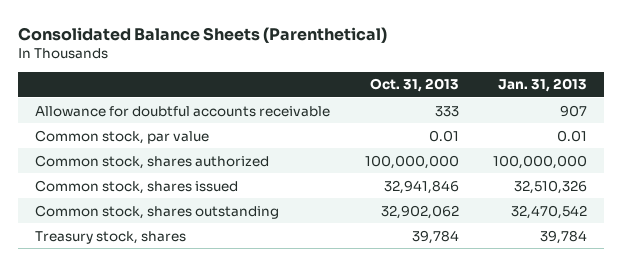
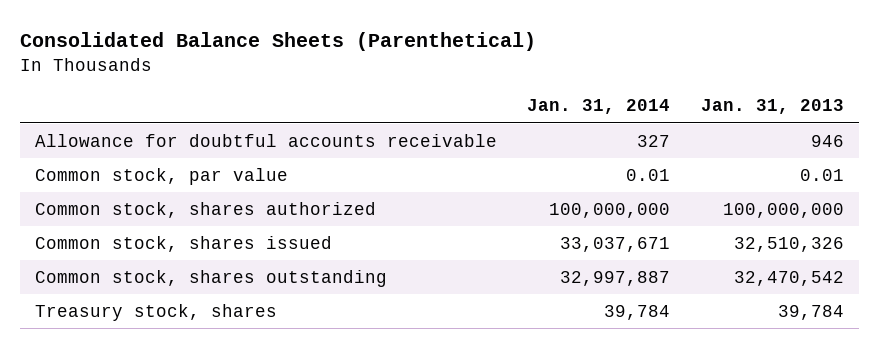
- | Oct. 31, 2013 | Jan. 31, 2013
+ | Jan. 31, 2014 | Jan. 31, 2013
- Allowance for doubtful accounts receivable | 333 | 907
+ Allowance for doubtful accounts receivable | 327 | 946

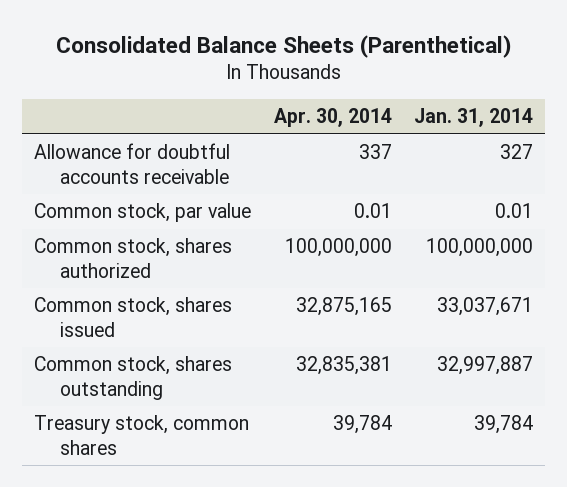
- | Jan. 31, 2014 | Jan. 31, 2013
+ | Apr. 30, 2014 | Jan. 31, 2014
- Treasury stock, shares | 39,784 | 39,784
+ Treasury stock, common shares | 39,784 | 39,784

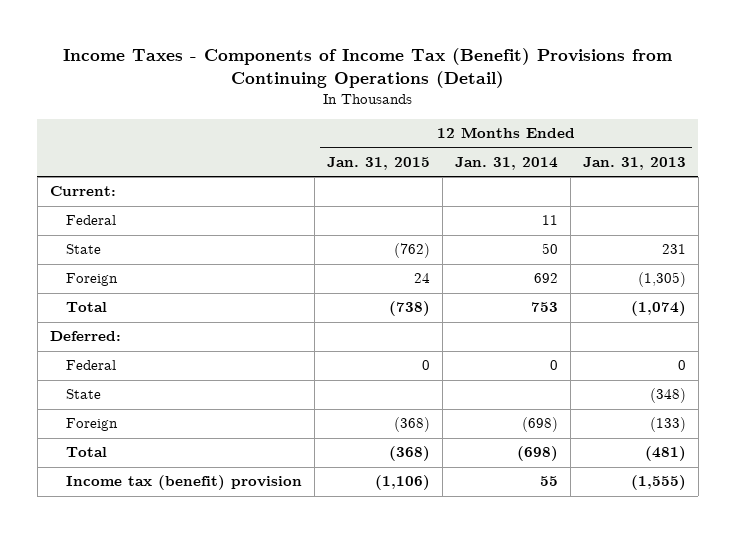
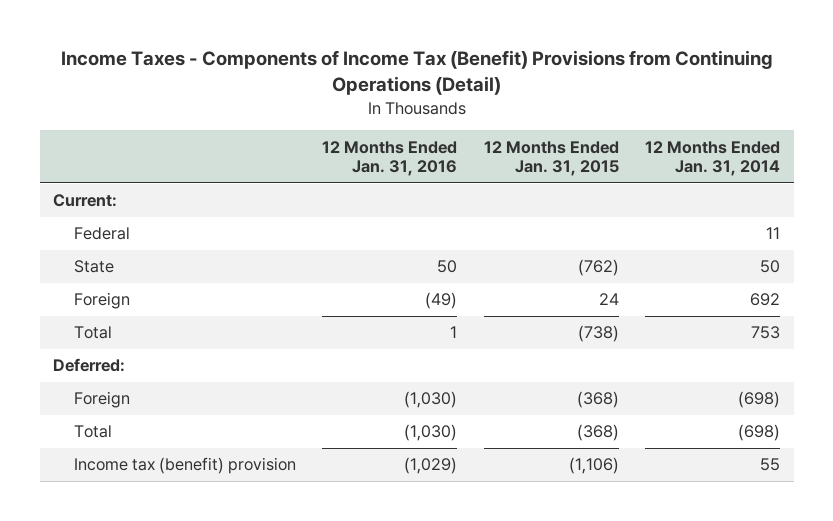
- | 12 Months Ended Jan. 31, 2015 | 12 Months Ended Jan. 31, 2014 | 12 Months Ended Jan. 31, 2013
+ | 12 Months Ended Jan. 31, 2016 | 12 Months Ended Jan. 31, 2015 | 12 Months Ended Jan. 31, 2014
- Federal | 0 | 0 | 0
- State | | | (348)

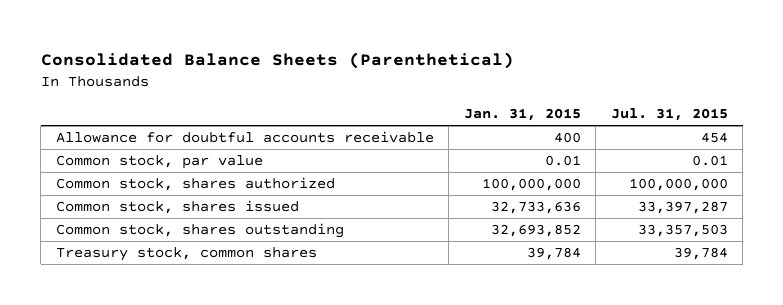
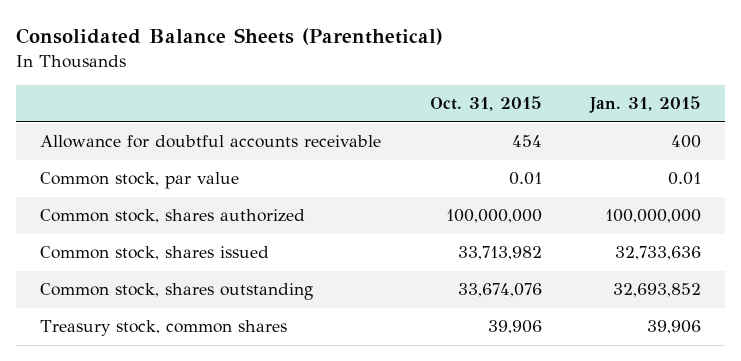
- | Jan. 31, 2015 | Jul. 31, 2015
+ | Oct. 31, 2015 | Jan. 31, 2015
- Treasury stock, common shares | 39,784 | 39,784
+ Treasury stock, common shares | 39,906 | 39,906

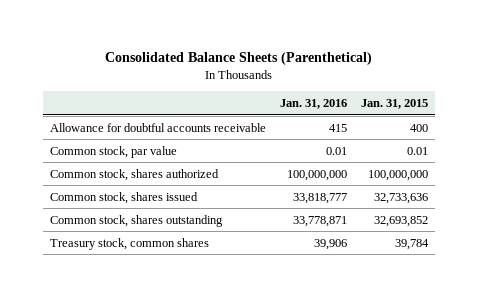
- | Oct. 31, 2015 | Jan. 31, 2015
+ | Jan. 31, 2016 | Jan. 31, 2015
- Treasury stock, common shares | 39,906 | 39,906
+ Treasury stock, common shares | 39,906 | 39,784

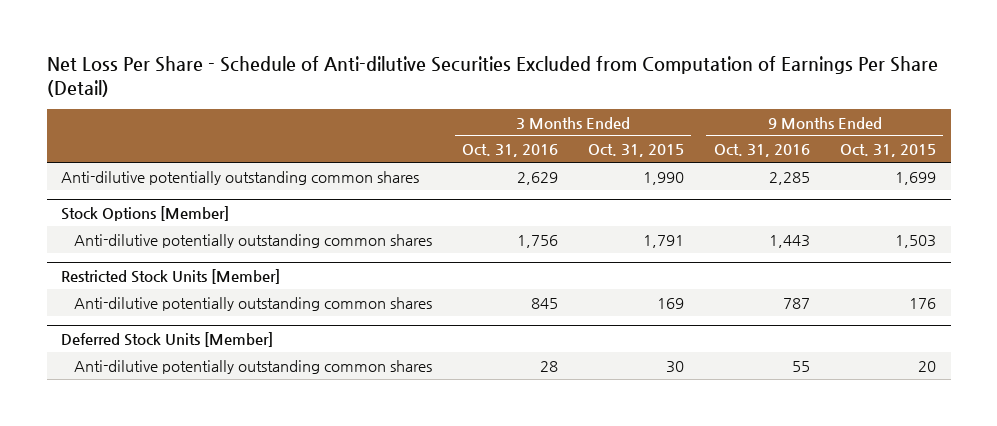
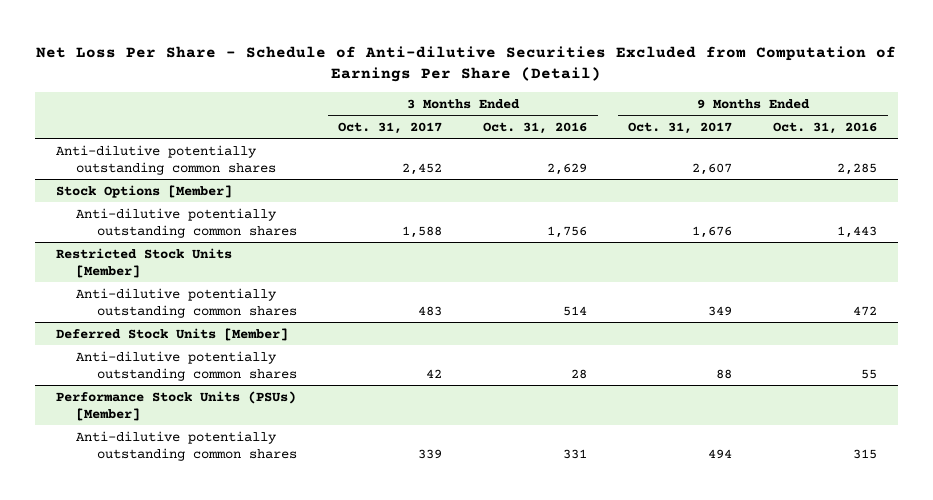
- | 3 Months Ended Oct. 31, 2016 | 3 Months Ended Oct. 31, 2015 | 9 Months Ended Oct. 31, 2016 | 9 Months Ended Oct. 31, 2015
+ | 3 Months Ended Oct. 31, 2017 | 3 Months Ended Oct. 31, 2016 | 9 Months Ended Oct. 31, 2017 | 9 Months Ended Oct. 31, 2016
@ Restricted Stock Units [Member]
- Anti-dilutive potentially outstanding common shares | 845 | 169 | 787 | 176
+ Anti-dilutive potentially outstanding common shares | 483 | 514 | 349 | 472
+ Performance Stock Units (PSUs) [Member]
+ Anti-dilutive potentially outstanding common shares | 339 | 331 | 494 | 315

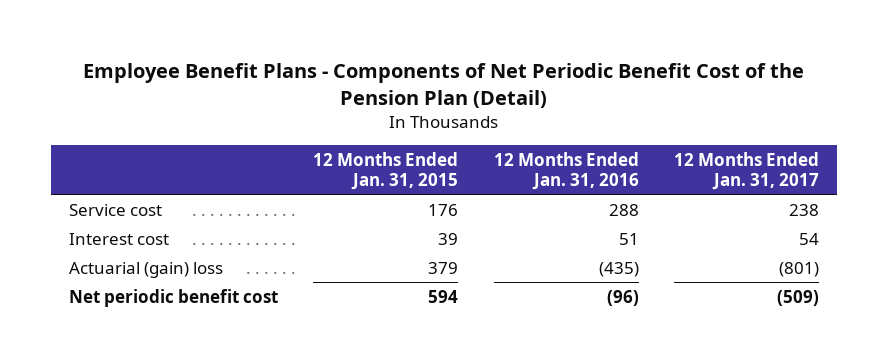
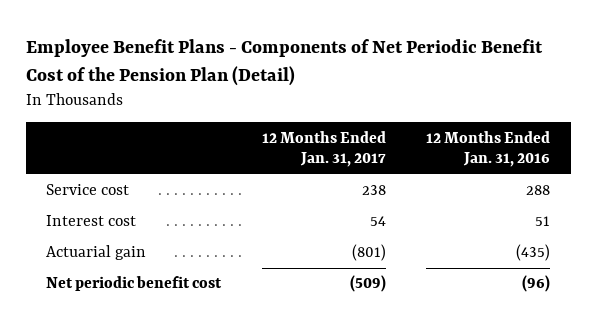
- | 12 Months Ended Jan. 31, 2015 | 12 Months Ended Jan. 31, 2016 | 12 Months Ended Jan. 31, 2017
+ | 12 Months Ended Jan. 31, 2017 | 12 Months Ended Jan. 31, 2016
- Actuarial (gain) loss | 379 | (435) | (801)
+ Actuarial gain | (801) | (435)

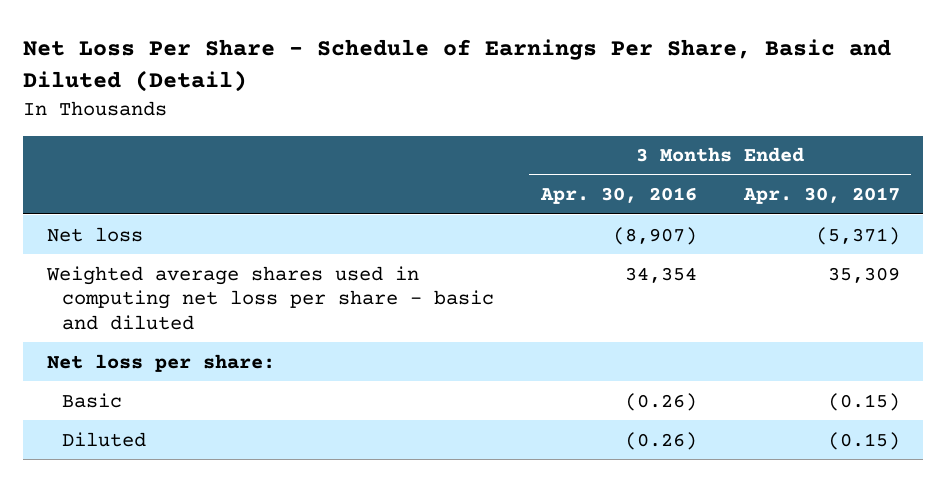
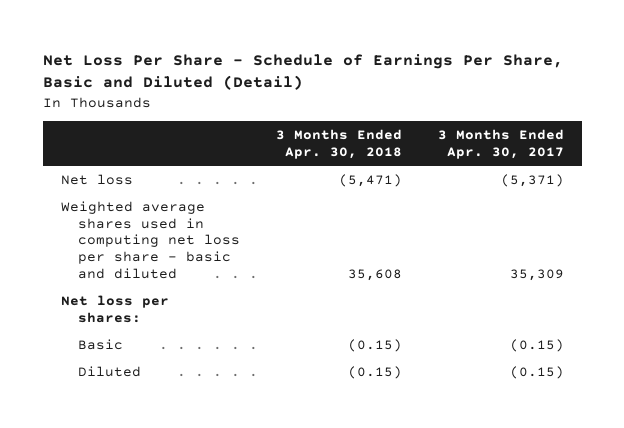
- | 3 Months Ended Apr. 30, 2016 | 3 Months Ended Apr. 30, 2017
+ | 3 Months Ended Apr. 30, 2018 | 3 Months Ended Apr. 30, 2017
- Net loss per share:
+ Net loss per shares:

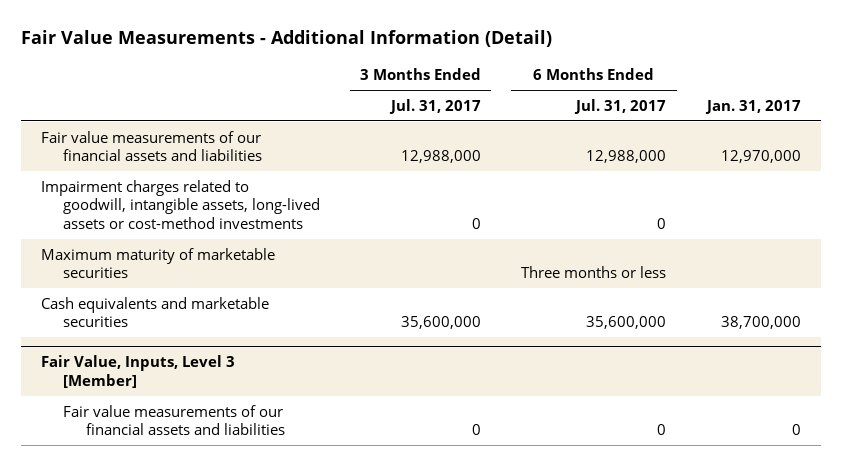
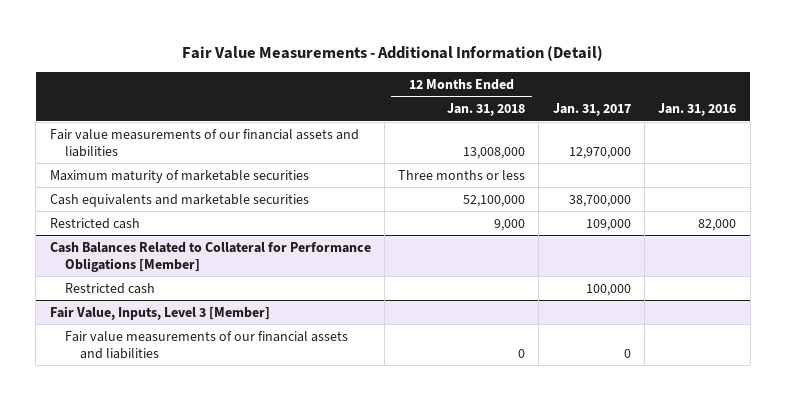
- | 3 Months Ended Jul. 31, 2017 | 6 Months Ended Jul. 31, 2017 | Jan. 31, 2017
+ | 12 Months Ended Jan. 31, 2018 | Jan. 31, 2017 | Jan. 31, 2016
- Impairment charges related to goodwill, intangible assets, long-lived assets or cost-method investments | 0 | 0 |
+ Restricted cash | 9,000 | 109,000 | 82,000
+ Cash Balances Related to Collateral for Performance Obligations [Member]
+ Restricted cash | | 100,000 |

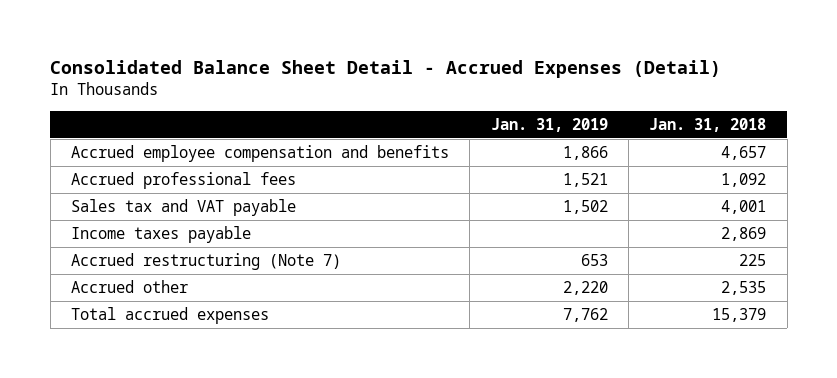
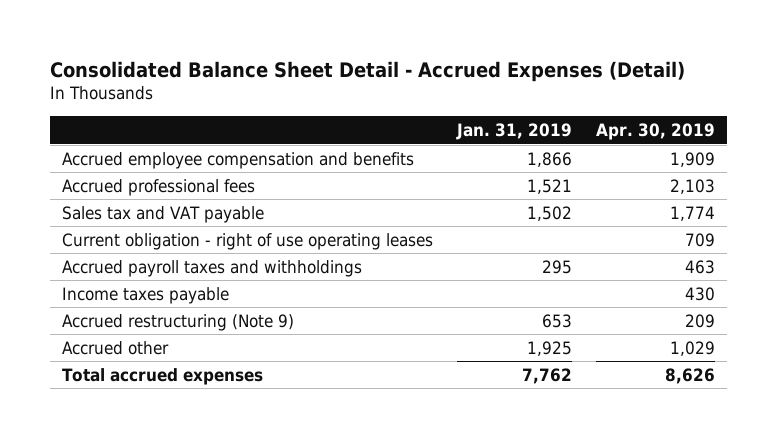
- | Jan. 31, 2019 | Jan. 31, 2018
+ | Jan. 31, 2019 | Apr. 30, 2019
+ Current obligation - right of use operating leases | | 709
+ Accrued payroll taxes and withholdings | 295 | 463
- Accrued restructuring (Note 7) | 653 | 225
- Accrued other | 2,220 | 2,535
+ Accrued restructuring (Note 9) | 653 | 209
+ Accrued other | 1,925 | 1,029

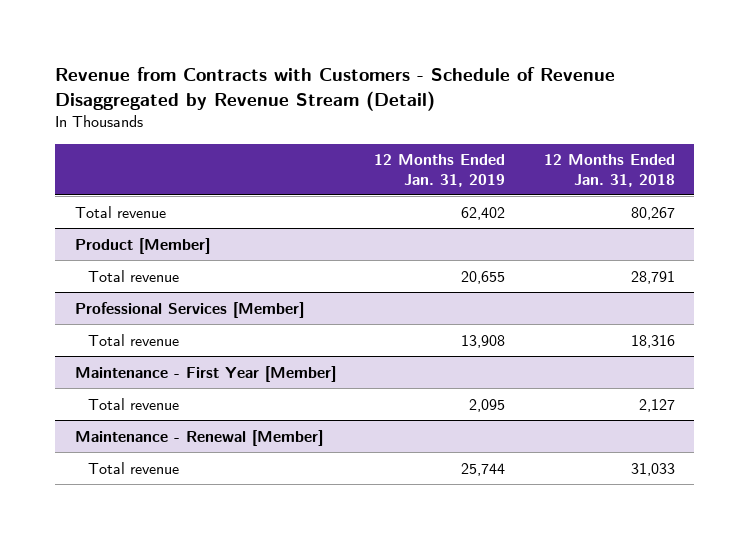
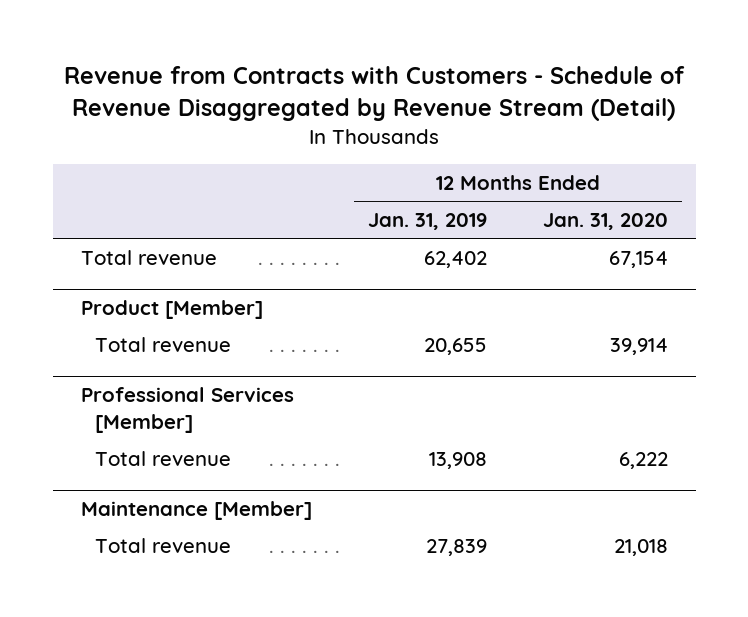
- | 12 Months Ended Jan. 31, 2019 | 12 Months Ended Jan. 31, 2018
+ | 12 Months Ended Jan. 31, 2019 | 12 Months Ended Jan. 31, 2020
- Maintenance - First Year [Member]
- Total revenue | 2,095 | 2,127
- Maintenance - Renewal [Member]
- Total revenue | 25,744 | 31,033
+ Maintenance [Member]
+ Total revenue | 27,839 | 21,018

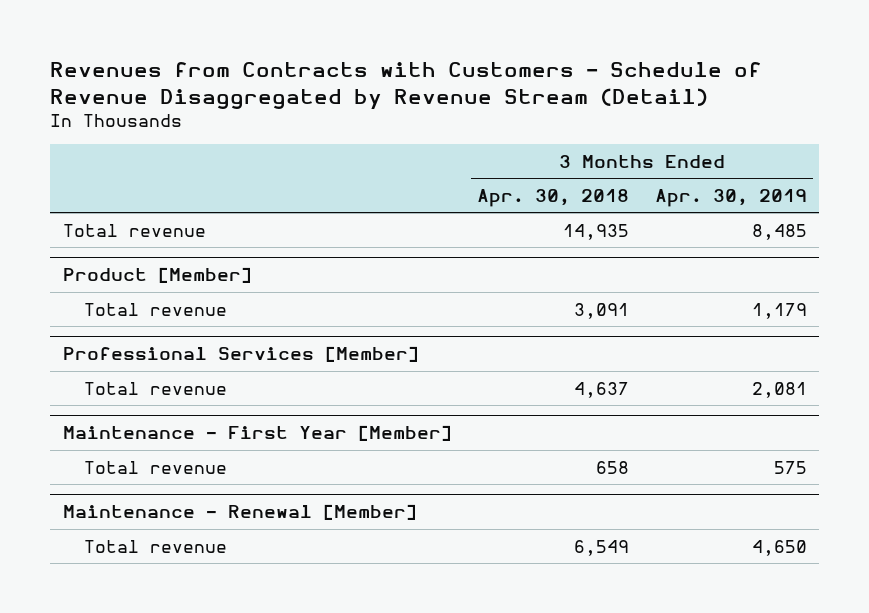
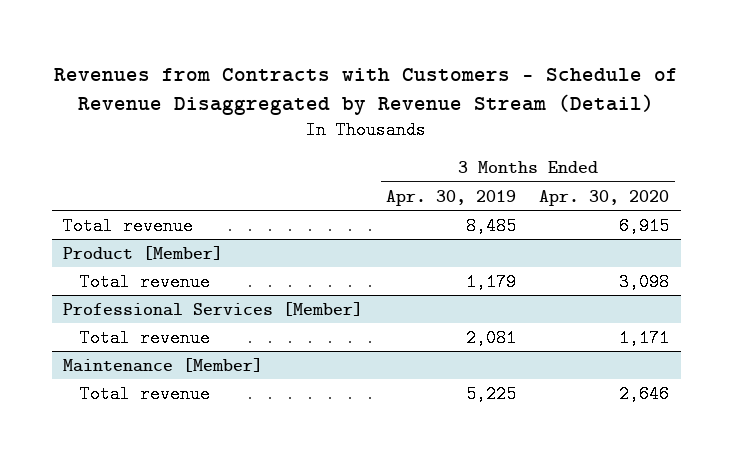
- | 3 Months Ended Apr. 30, 2018 | 3 Months Ended Apr. 30, 2019
+ | 3 Months Ended Apr. 30, 2019 | 3 Months Ended Apr. 30, 2020
- Maintenance - First Year [Member]
- Total revenue | 658 | 575
- Maintenance - Renewal [Member]
- Total revenue | 6,549 | 4,650
+ Maintenance [Member]
+ Total revenue | 5,225 | 2,646

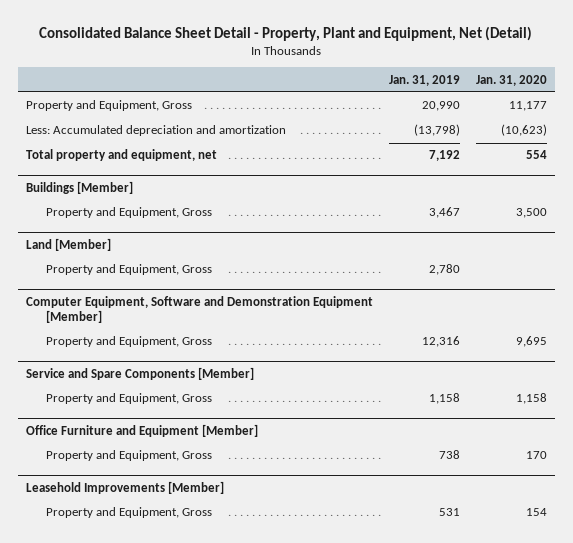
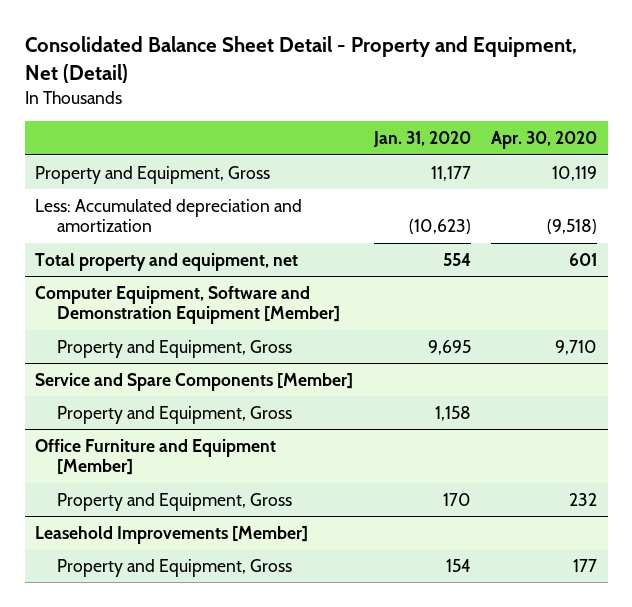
- Consolidated Balance Sheet Detail - Property, Plant and Equipment, Net (Detail)
+ Consolidated Balance Sheet Detail - Property and Equipment, Net (Detail)
- | Jan. 31, 2019 | Jan. 31, 2020
+ | Jan. 31, 2020 | Apr. 30, 2020
- Buildings [Member]
- Property and Equipment, Gross | 3,467 | 3,500
- Land [Member]
- Property and Equipment, Gross | 2,780 |

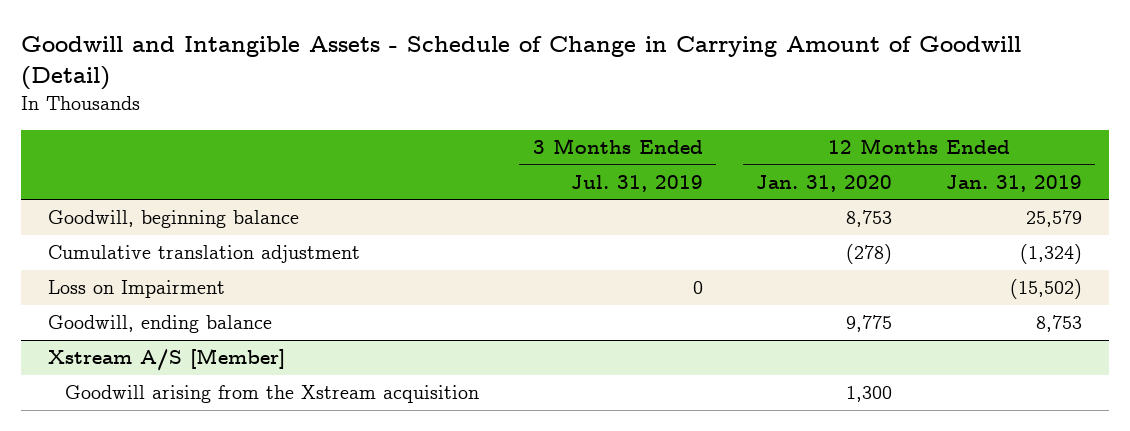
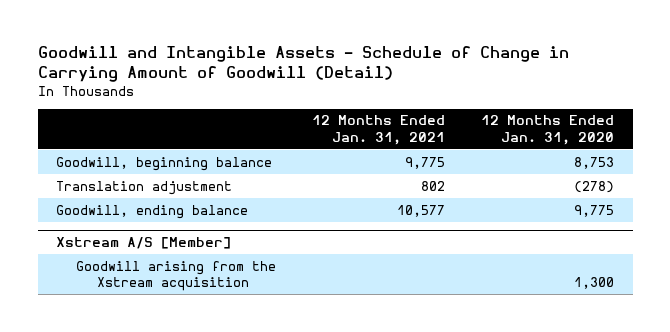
- | 3 Months Ended Jul. 31, 2019 | 12 Months Ended Jan. 31, 2020 | 12 Months Ended Jan. 31, 2019
+ | 12 Months Ended Jan. 31, 2021 | 12 Months Ended Jan. 31, 2020
- Cumulative translation adjustment | | (278) | (1,324)
- Loss on Impairment | 0 | | (15,502)
+ Translation adjustment | 802 | (278)

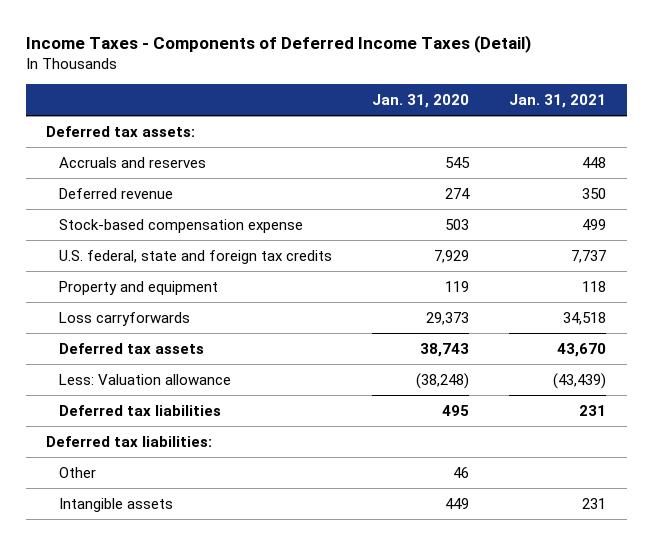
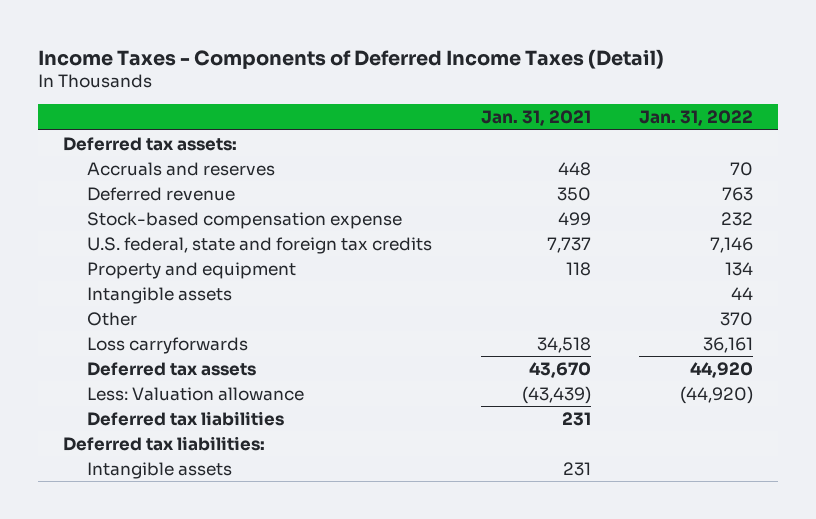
- | Jan. 31, 2020 | Jan. 31, 2021
+ | Jan. 31, 2021 | Jan. 31, 2022
+ Intangible assets | | 44
moved up: Other | | 370

